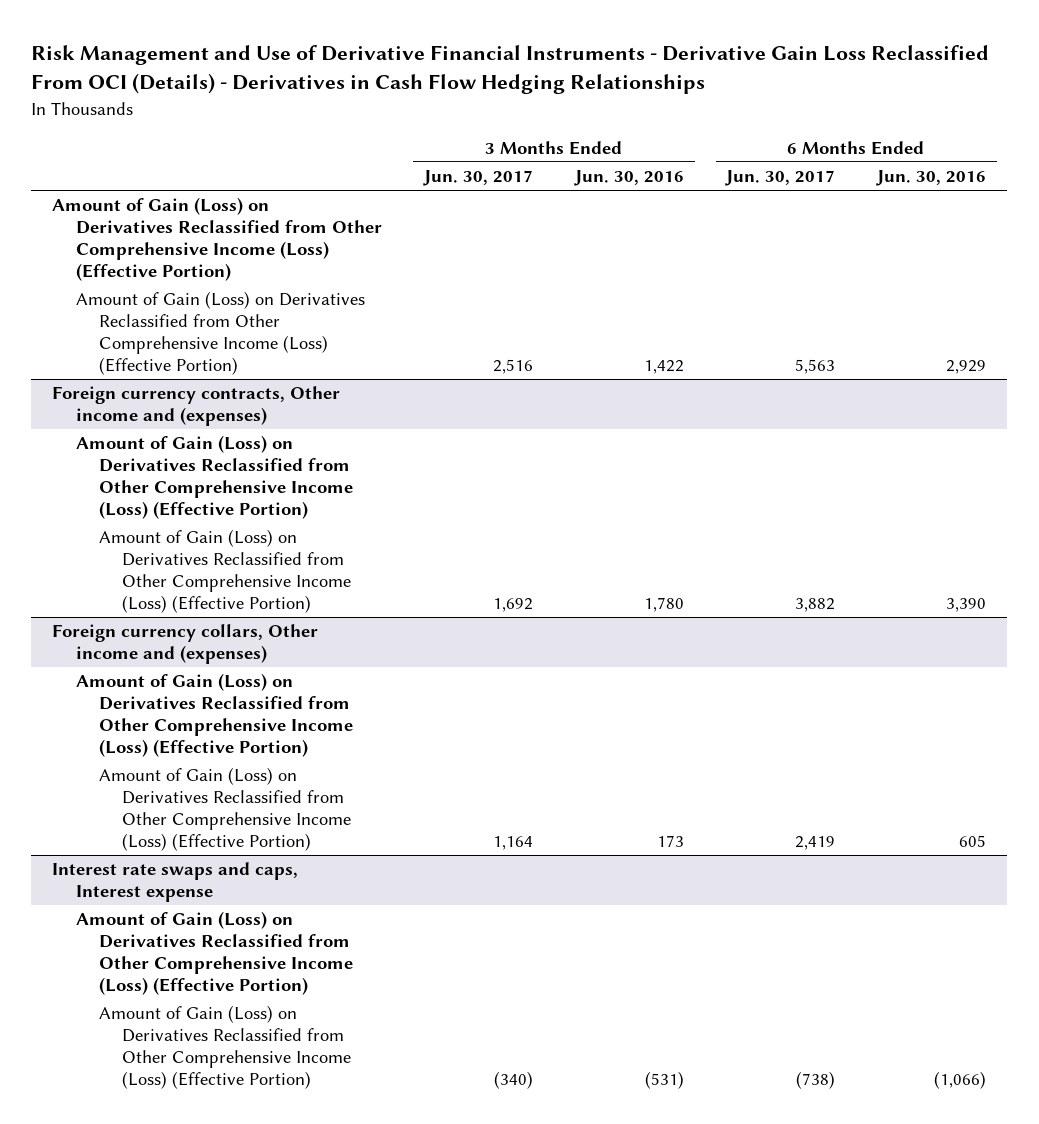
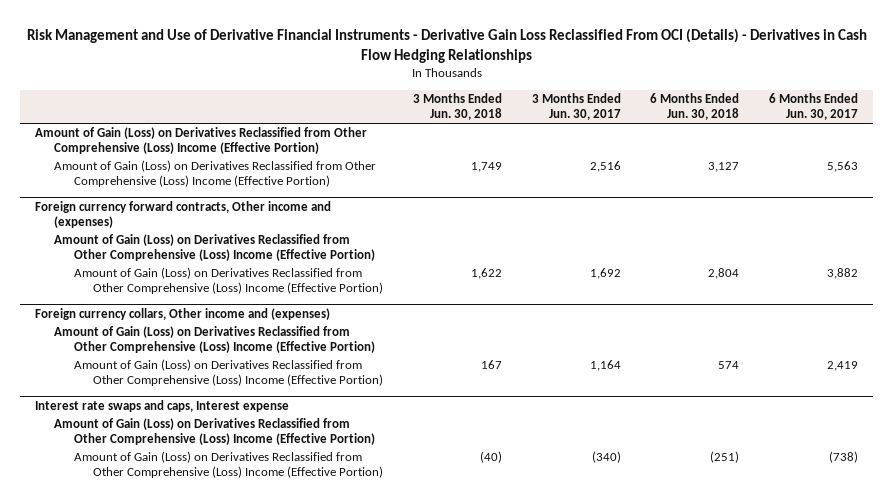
- | 3 Months Ended Jun. 30, 2017 | 3 Months Ended Jun. 30, 2016 | 6 Months Ended Jun. 30, 2017 | 6 Months Ended Jun. 30, 2016
+ | 3 Months Ended Jun. 30, 2018 | 3 Months Ended Jun. 30, 2017 | 6 Months Ended Jun. 30, 2018 | 6 Months Ended Jun. 30, 2017
- Amount of Gain (Loss) on Derivatives Reclassified from Other Comprehensive Income (Loss) (Effective Portion)
- Amount of Gain (Loss) on Derivatives Reclassified from Other Comprehensive Income (Loss) (Effective Portion) | 2,516 | 1,422 | 5,563 | 2,929
- Foreign currency contracts, Other income and (expenses)
- Amount of Gain (Loss) on Derivatives Reclassified from Other Comprehensive Income (Loss) (Effective Portion)
- Amount of Gain (Loss) on Derivatives Reclassified from Other Comprehensive Income (Loss) (Effective Portion) | 1,692 | 1,780 | 3,882 | 3,390
+ Amount of Gain (Loss) on Derivatives Reclassified from Other Comprehensive (Loss) Income (Effective Portion)
+ Amount of Gain (Loss) on Derivatives Reclassified from Other Comprehensive (Loss) Income (Effective Portion) | 1,749 | 2,516 | 3,127 | 5,563
+ Foreign currency forward contracts, Other income and (expenses)
+ Amount of Gain (Loss) on Derivatives Reclassified from Other Comprehensive (Loss) Income (Effective Portion)
+ Amount of Gain (Loss) on Derivatives Reclassified from Other Comprehensive (Loss) Income (Effective Portion) | 1,622 | 1,692 | 2,804 | 3,882
@ Foreign currency collars, Other income and (expenses)
- Amount of Gain (Loss) on Derivatives Reclassified from Other Comprehensive Income (Loss) (Effective Portion)
- Amount of Gain (Loss) on Derivatives Reclassified from Other Comprehensive Income (Loss) (Effective Portion) | 1,164 | 173 | 2,419 | 605
+ Amount of Gain (Loss) on Derivatives Reclassified from Other Comprehensive (Loss) Income (Effective Portion)
+ Amount of Gain (Loss) on Derivatives Reclassified from Other Comprehensive (Loss) Income (Effective Portion) | 167 | 1,164 | 574 | 2,419
@ Interest rate swaps and caps, Interest expense
- Amount of Gain (Loss) on Derivatives Reclassified from Other Comprehensive Income (Loss) (Effective Portion)
- Amount of Gain (Loss) on Derivatives Reclassified from Other Comprehensive Income (Loss) (Effective Portion) | (340) | (531) | (738) | (1,066)
+ Amount of Gain (Loss) on Derivatives Reclassified from Other Comprehensive (Loss) Income (Effective Portion)
+ Amount of Gain (Loss) on Derivatives Reclassified from Other Comprehensive (Loss) Income (Effective Portion) | (40) | (340) | (251) | (738)

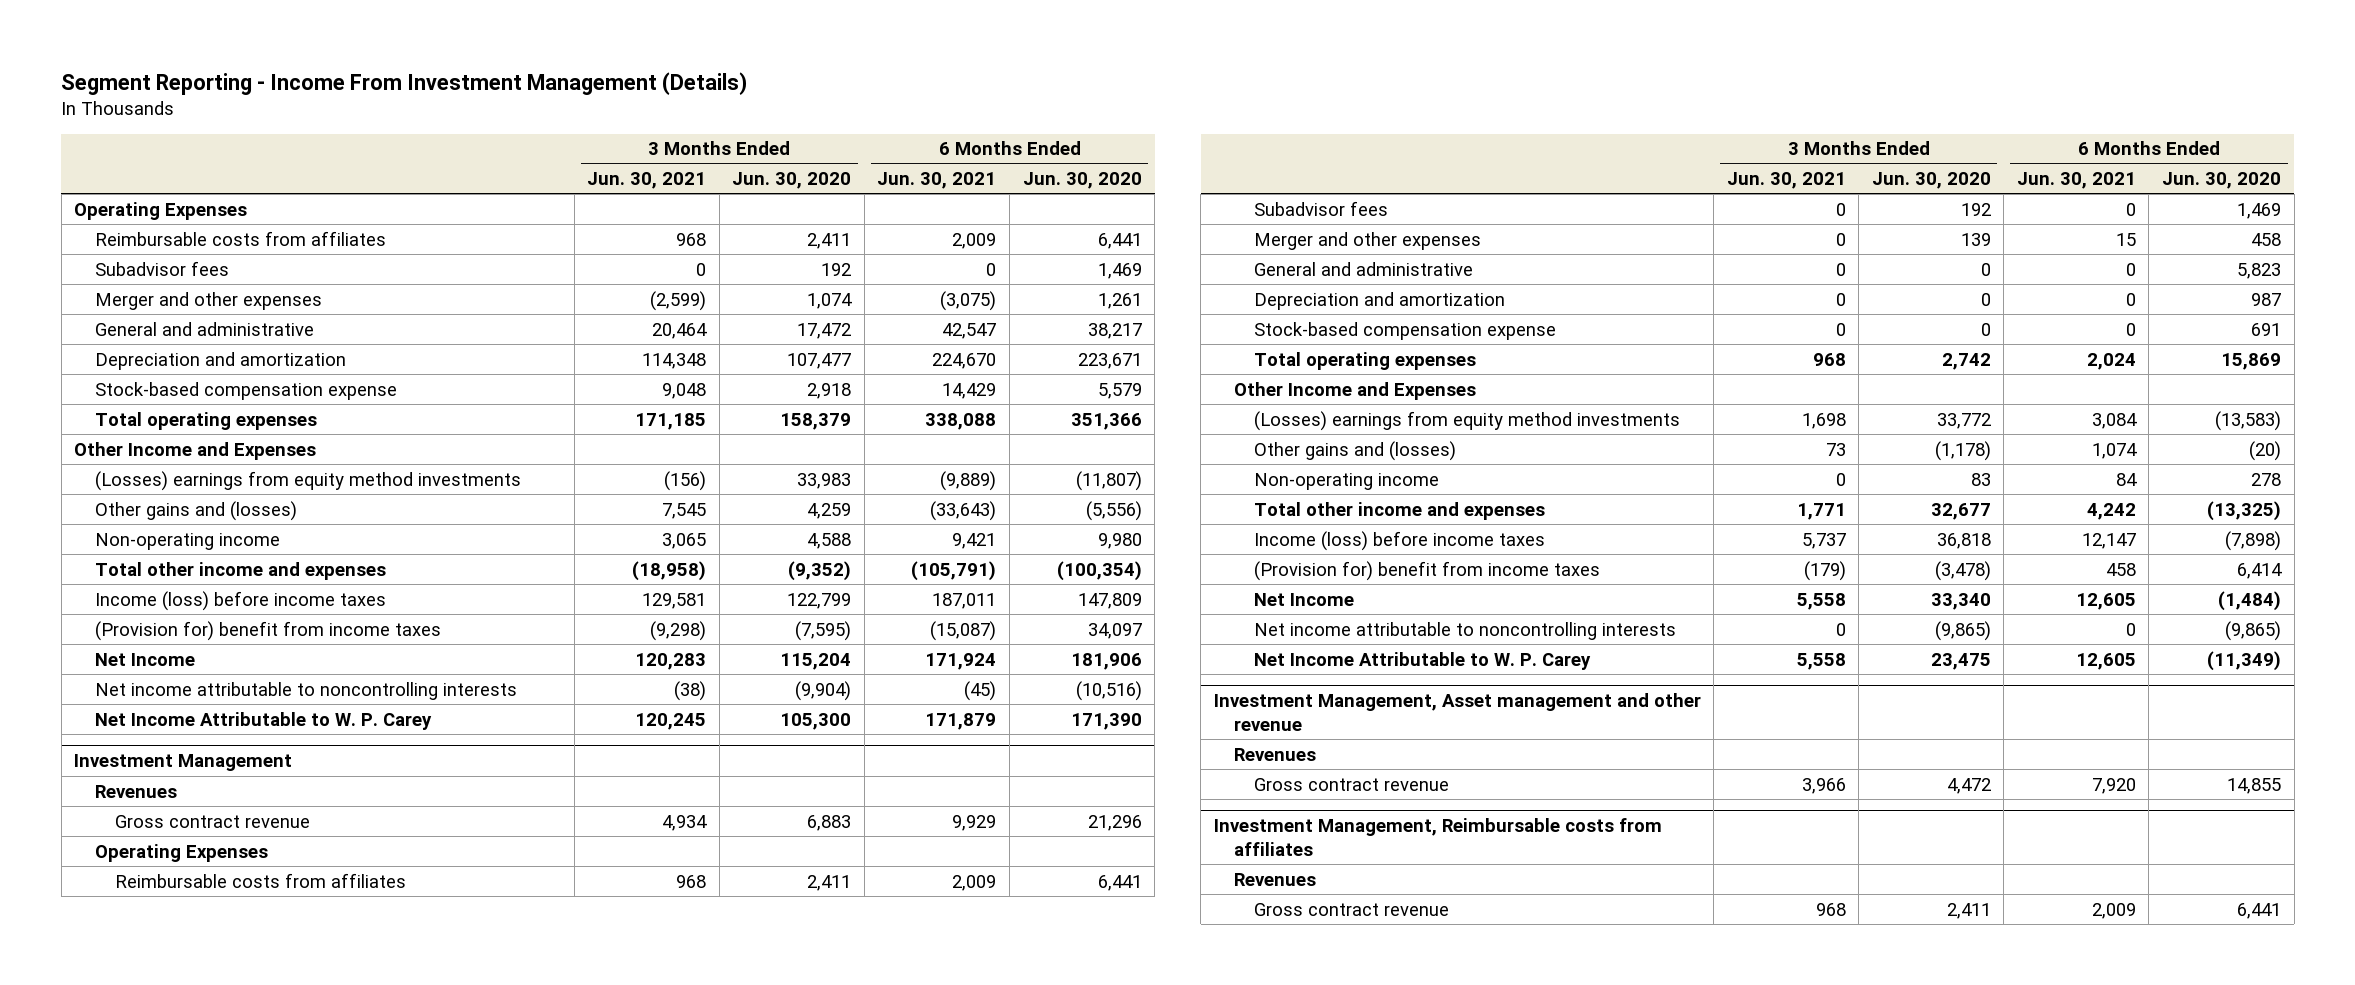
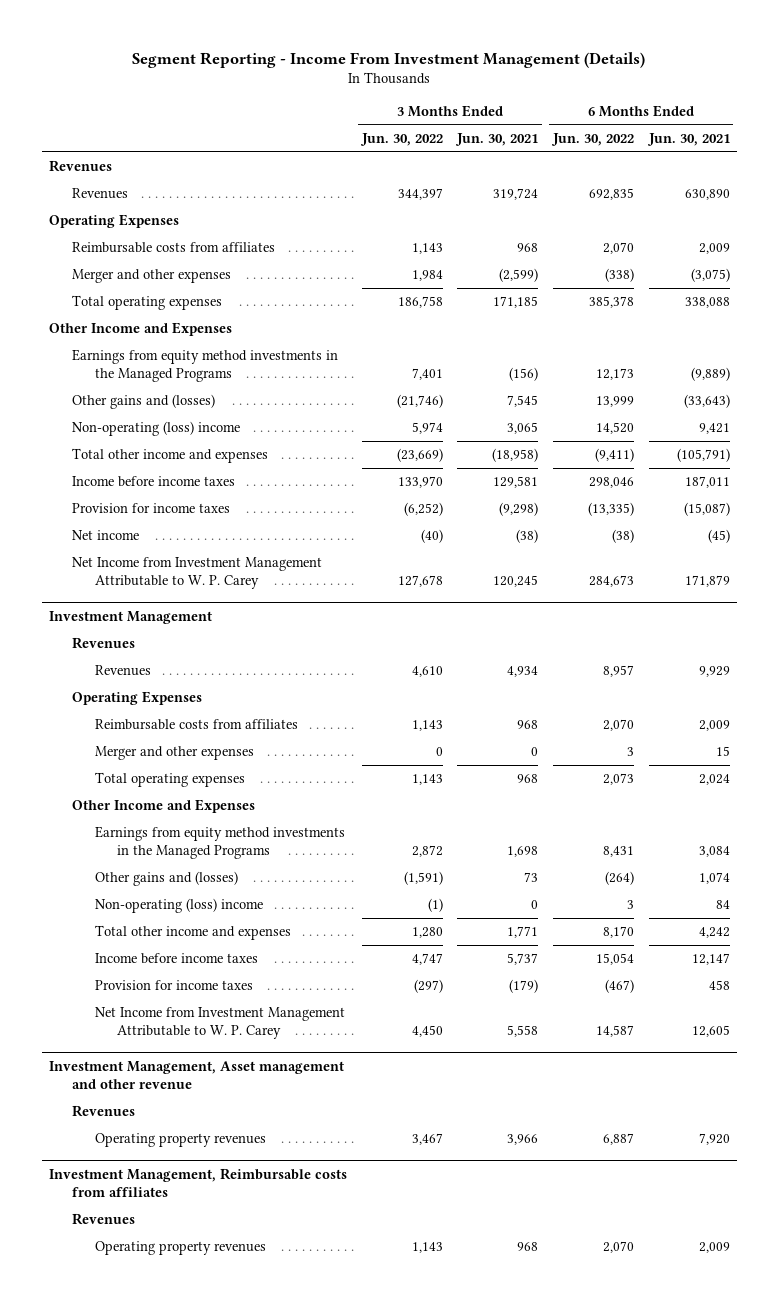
- | 3 Months Ended Jun. 30, 2021 | 3 Months Ended Jun. 30, 2020 | 6 Months Ended Jun. 30, 2021 | 6 Months Ended Jun. 30, 2020
+ | 3 Months Ended Jun. 30, 2022 | 3 Months Ended Jun. 30, 2021 | 6 Months Ended Jun. 30, 2022 | 6 Months Ended Jun. 30, 2021
+ Revenues
+ Revenues | 344,397 | 319,724 | 692,835 | 630,890
- Subadvisor fees | 0 | 192 | 0 | 1,469
- General and administrative | 20,464 | 17,472 | 42,547 | 38,217
- Depreciation and amortization | 114,348 | 107,477 | 224,670 | 223,671
- Stock-based compensation expense | 9,048 | 2,918 | 14,429 | 5,579
- (Losses) earnings from equity method investments | (156) | 33,983 | (9,889) | (11,807)
+ Earnings from equity method investments in the Managed Programs | 7,401 | (156) | 12,173 | (9,889)
- Non-operating income | 3,065 | 4,588 | 9,421 | 9,980
+ Non-operating (loss) income | 5,974 | 3,065 | 14,520 | 9,421
- Income (loss) before income taxes | 129,581 | 122,799 | 187,011 | 147,809
- (Provision for) benefit from income taxes | (9,298) | (7,595) | (15,087) | 34,097
- Net Income | 120,283 | 115,204 | 171,924 | 181,906
- Net income attributable to noncontrolling interests | (38) | (9,904) | (45) | (10,516)
- Net Income Attributable to W. P. Carey | 120,245 | 105,300 | 171,879 | 171,390
+ Income before income taxes | 133,970 | 129,581 | 298,046 | 187,011
+ Provision for income taxes | (6,252) | (9,298) | (13,335) | (15,087)
+ Net income | (40) | (38) | (38) | (45)
+ Net Income from Investment Management Attributable to W. P. Carey | 127,678 | 120,245 | 284,673 | 171,879
@ Investment Management
- Gross contract revenue | 4,934 | 6,883 | 9,929 | 21,296
+ Revenues | 4,610 | 4,934 | 8,957 | 9,929
- Subadvisor fees | 0 | 192 | 0 | 1,469
- General and administrative | 0 | 0 | 0 | 5,823
- Depreciation and amortization | 0 | 0 | 0 | 987
- Stock-based compensation expense | 0 | 0 | 0 | 691
- (Losses) earnings from equity method investments | 1,698 | 33,772 | 3,084 | (13,583)
+ Earnings from equity method investments in the Managed Programs | 2,872 | 1,698 | 8,431 | 3,084
- Non-operating income | 0 | 83 | 84 | 278
+ Non-operating (loss) income | (1) | 0 | 3 | 84
- Income (loss) before income taxes | 5,737 | 36,818 | 12,147 | (7,898)
- (Provision for) benefit from income taxes | (179) | (3,478) | 458 | 6,414
- Net Income | 5,558 | 33,340 | 12,605 | (1,484)
- Net income attributable to noncontrolling interests | 0 | (9,865) | 0 | (9,865)
- Net Income Attributable to W. P. Carey | 5,558 | 23,475 | 12,605 | (11,349)
+ Income before income taxes | 4,747 | 5,737 | 15,054 | 12,147
+ Provision for income taxes | (297) | (179) | (467) | 458
+ Net Income from Investment Management Attributable to W. P. Carey | 4,450 | 5,558 | 14,587 | 12,605
@ Investment Management, Asset management and other revenue
- Gross contract revenue | 3,966 | 4,472 | 7,920 | 14,855
+ Operating property revenues | 3,467 | 3,966 | 6,887 | 7,920
@ Investment Management, Reimbursable costs from affiliates
- Gross contract revenue | 968 | 2,411 | 2,009 | 6,441
+ Operating property revenues | 1,143 | 968 | 2,070 | 2,009

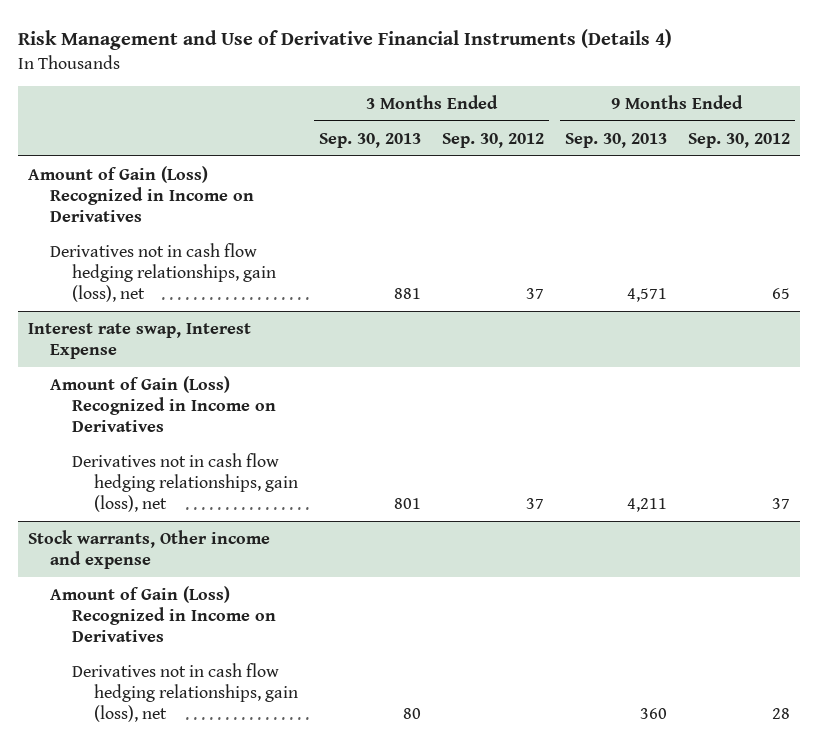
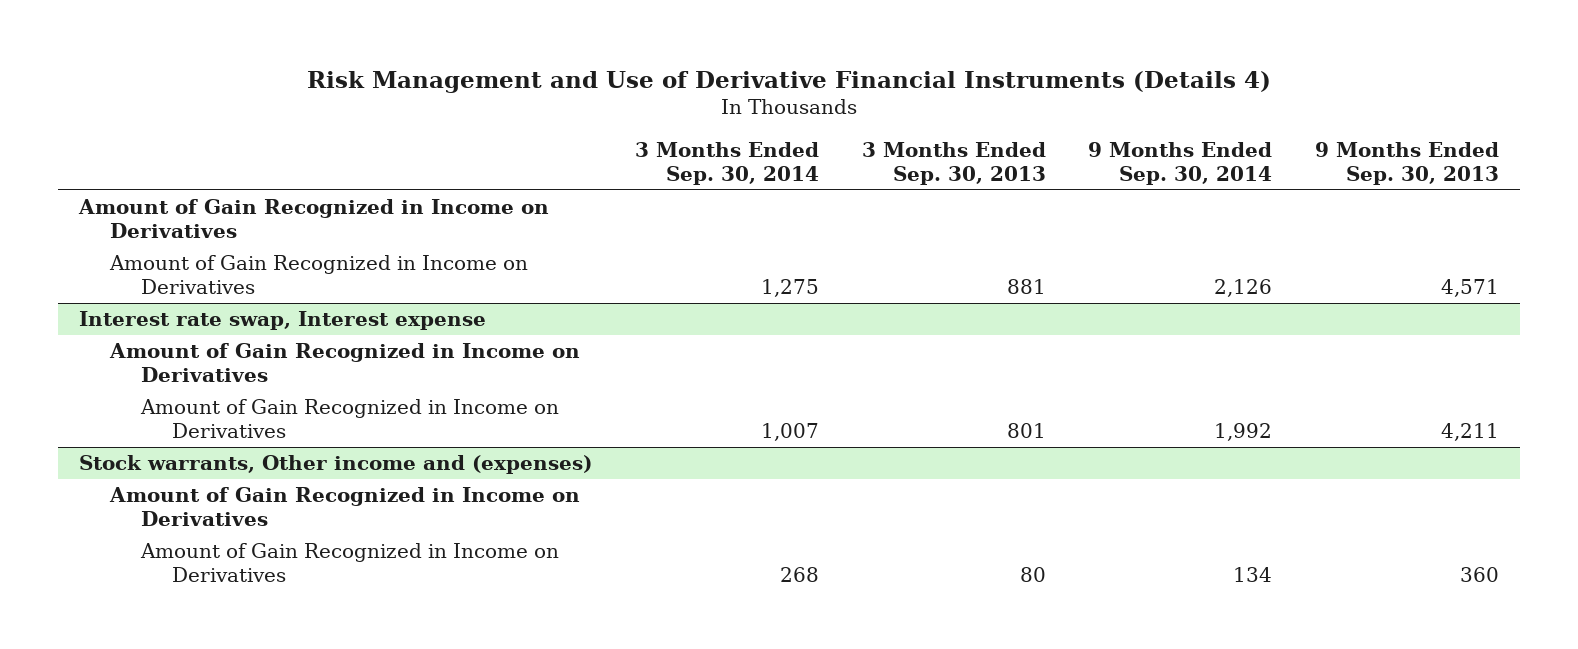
- | 3 Months Ended Sep. 30, 2013 | 3 Months Ended Sep. 30, 2012 | 9 Months Ended Sep. 30, 2013 | 9 Months Ended Sep. 30, 2012
+ | 3 Months Ended Sep. 30, 2014 | 3 Months Ended Sep. 30, 2013 | 9 Months Ended Sep. 30, 2014 | 9 Months Ended Sep. 30, 2013
- Amount of Gain (Loss) Recognized in Income on Derivatives
- Derivatives not in cash flow hedging relationships, gain (loss), net | 881 | 37 | 4,571 | 65
- Interest rate swap, Interest Expense
- Amount of Gain (Loss) Recognized in Income on Derivatives
- Derivatives not in cash flow hedging relationships, gain (loss), net | 801 | 37 | 4,211 | 37
- Stock warrants, Other income and expense
- Amount of Gain (Loss) Recognized in Income on Derivatives
- Derivatives not in cash flow hedging relationships, gain (loss), net | 80 | | 360 | 28
+ Amount of Gain Recognized in Income on Derivatives
+ Amount of Gain Recognized in Income on Derivatives | 1,275 | 881 | 2,126 | 4,571
+ Interest rate swap, Interest expense
+ Amount of Gain Recognized in Income on Derivatives
+ Amount of Gain Recognized in Income on Derivatives | 1,007 | 801 | 1,992 | 4,211
+ Stock warrants, Other income and (expenses)
+ Amount of Gain Recognized in Income on Derivatives
+ Amount of Gain Recognized in Income on Derivatives | 268 | 80 | 134 | 360

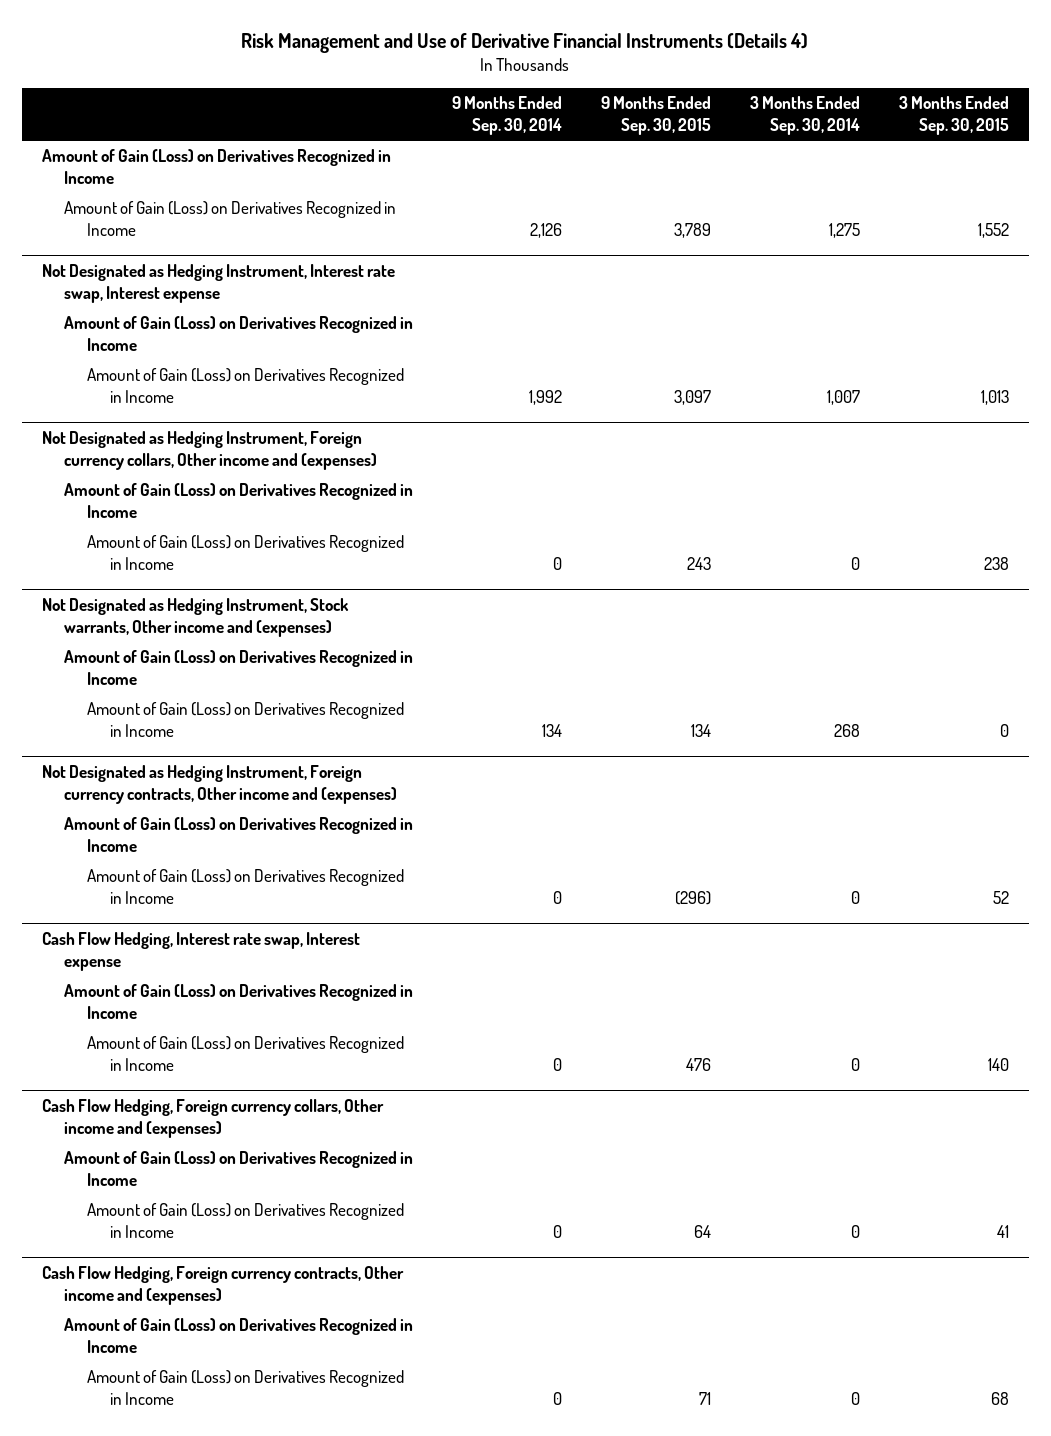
- | 3 Months Ended Sep. 30, 2014 | 3 Months Ended Sep. 30, 2013 | 9 Months Ended Sep. 30, 2014 | 9 Months Ended Sep. 30, 2013
+ | 9 Months Ended Sep. 30, 2014 | 9 Months Ended Sep. 30, 2015 | 3 Months Ended Sep. 30, 2014 | 3 Months Ended Sep. 30, 2015
- Amount of Gain Recognized in Income on Derivatives
- Amount of Gain Recognized in Income on Derivatives | 1,275 | 881 | 2,126 | 4,571
- Interest rate swap, Interest expense
- Amount of Gain Recognized in Income on Derivatives
- Amount of Gain Recognized in Income on Derivatives | 1,007 | 801 | 1,992 | 4,211
- Stock warrants, Other income and (expenses)
- Amount of Gain Recognized in Income on Derivatives
- Amount of Gain Recognized in Income on Derivatives | 268 | 80 | 134 | 360
+ Amount of Gain (Loss) on Derivatives Recognized in Income
+ Amount of Gain (Loss) on Derivatives Recognized in Income | 2,126 | 3,789 | 1,275 | 1,552
+ Not Designated as Hedging Instrument, Interest rate swap, Interest expense
+ Amount of Gain (Loss) on Derivatives Recognized in Income
+ Amount of Gain (Loss) on Derivatives Recognized in Income | 1,992 | 3,097 | 1,007 | 1,013
+ Not Designated as Hedging Instrument, Foreign currency collars, Other income and (expenses)
+ Amount of Gain (Loss) on Derivatives Recognized in Income
+ Amount of Gain (Loss) on Derivatives Recognized in Income | 0 | 243 | 0 | 238
+ Not Designated as Hedging Instrument, Stock warrants, Other income and (expenses)
+ Amount of Gain (Loss) on Derivatives Recognized in Income
+ Amount of Gain (Loss) on Derivatives Recognized in Income | 134 | 134 | 268 | 0
+ Not Designated as Hedging Instrument, Foreign currency contracts, Other income and (expenses)
+ Amount of Gain (Loss) on Derivatives Recognized in Income
+ Amount of Gain (Loss) on Derivatives Recognized in Income | 0 | (296) | 0 | 52
+ Cash Flow Hedging, Interest rate swap, Interest expense
+ Amount of Gain (Loss) on Derivatives Recognized in Income
+ Amount of Gain (Loss) on Derivatives Recognized in Income | 0 | 476 | 0 | 140
+ Cash Flow Hedging, Foreign currency collars, Other income and (expenses)
+ Amount of Gain (Loss) on Derivatives Recognized in Income
+ Amount of Gain (Loss) on Derivatives Recognized in Income | 0 | 64 | 0 | 41
+ Cash Flow Hedging, Foreign currency contracts, Other income and (expenses)
+ Amount of Gain (Loss) on Derivatives Recognized in Income
+ Amount of Gain (Loss) on Derivatives Recognized in Income | 0 | 71 | 0 | 68

